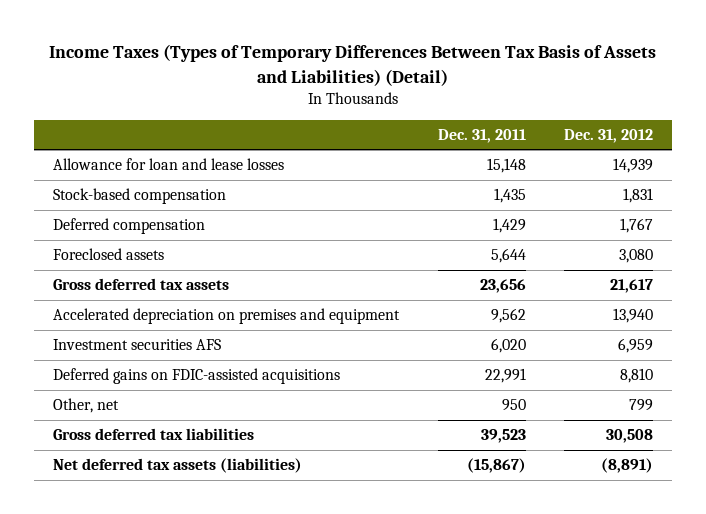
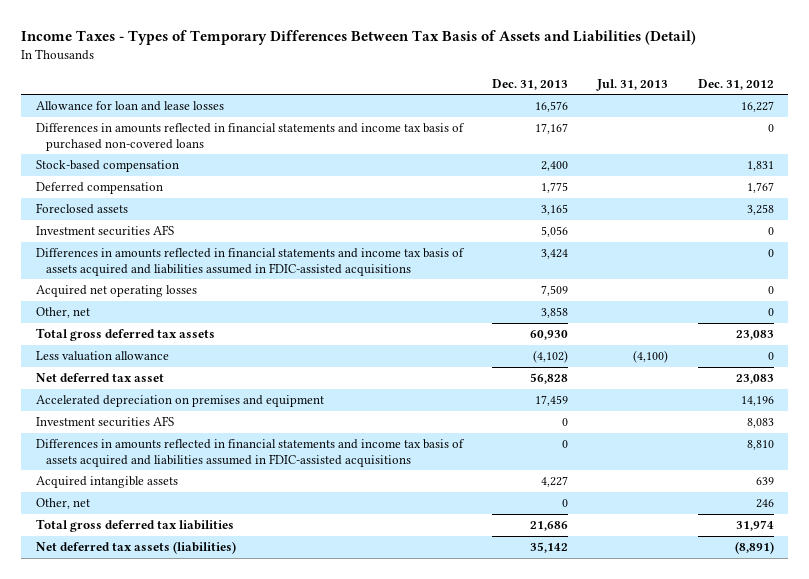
- Income Taxes (Types of Temporary Differences Between Tax Basis of Assets and Liabilities) (Detail)
+ Income Taxes - Types of Temporary Differences Between Tax Basis of Assets and Liabilities (Detail)
- | Dec. 31, 2011 | Dec. 31, 2012
+ | Dec. 31, 2013 | Jul. 31, 2013 | Dec. 31, 2012
- Allowance for loan and lease losses | 15,148 | 14,939
+ Allowance for loan and lease losses | 16,576 | | 16,227
+ Differences in amounts reflected in financial statements and income tax basis of purchased non-covered loans | 17,167 | | 0
- Foreclosed assets | 5,644 | 3,080
- Gross deferred tax assets | 23,656 | 21,617
- Accelerated depreciation on premises and equipment | 9,562 | 13,940
- Investment securities AFS | 6,020 | 6,959
- Deferred gains on FDIC-assisted acquisitions | 22,991 | 8,810
- Other, net | 950 | 799
- Gross deferred tax liabilities | 39,523 | 30,508
+ Foreclosed assets | 3,165 | | 3,258
+ Investment securities AFS | 5,056 | | 0
+ Differences in amounts reflected in financial statements and income tax basis of assets acquired and liabilities assumed in FDIC-assisted acquisitions | 3,424 | | 0
+ Acquired net operating losses | 7,509 | | 0
+ Other, net | 3,858 | | 0
+ Total gross deferred tax assets | 60,930 | | 23,083
+ Less valuation allowance | (4,102) | (4,100) | 0
+ Net deferred tax asset | 56,828 | | 23,083
+ Accelerated depreciation on premises and equipment | 17,459 | | 14,196
+ Investment securities AFS | 0 | | 8,083
+ Differences in amounts reflected in financial statements and income tax basis of assets acquired and liabilities assumed in FDIC-assisted acquisitions | 0 | | 8,810
+ Acquired intangible assets | 4,227 | | 639
+ Other, net | 0 | | 246
+ Total gross deferred tax liabilities | 21,686 | | 31,974

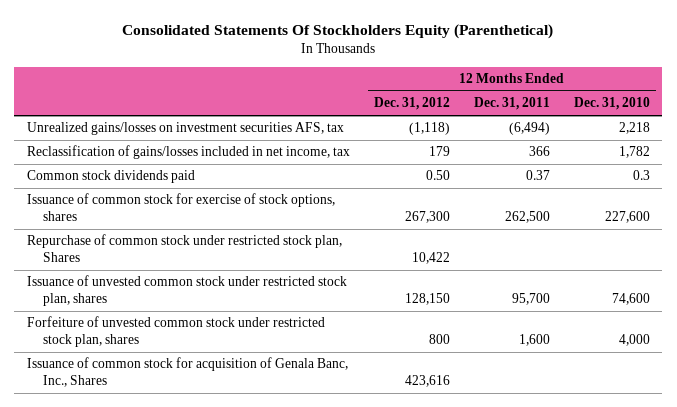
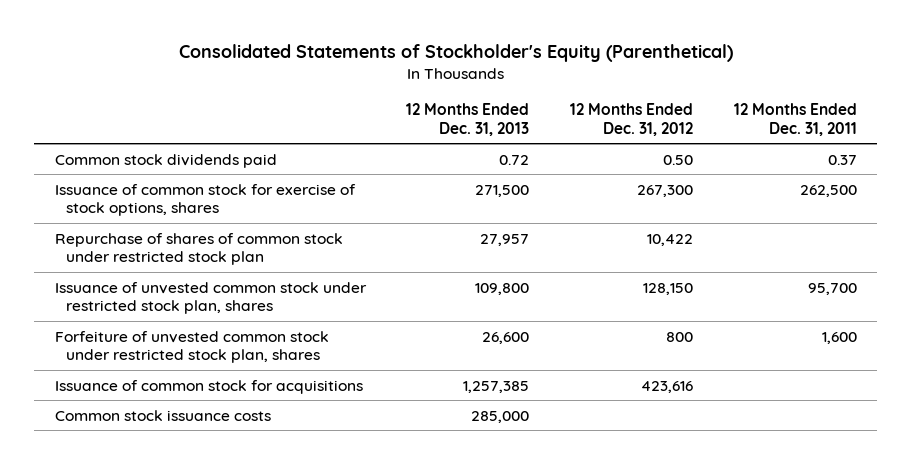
- Consolidated Statements Of Stockholders Equity (Parenthetical)
+ Consolidated Statements of Stockholder's Equity (Parenthetical)
- | 12 Months Ended Dec. 31, 2012 | 12 Months Ended Dec. 31, 2011 | 12 Months Ended Dec. 31, 2010
+ | 12 Months Ended Dec. 31, 2013 | 12 Months Ended Dec. 31, 2012 | 12 Months Ended Dec. 31, 2011
- Unrealized gains/losses on investment securities AFS, tax | (1,118) | (6,494) | 2,218
- Reclassification of gains/losses included in net income, tax | 179 | 366 | 1,782
- Repurchase of common stock under restricted stock plan, Shares | 10,422 | |
+ Repurchase of shares of common stock under restricted stock plan | 27,957 | 10,422 |
- Issuance of common stock for acquisition of Genala Banc, Inc., Shares | 423,616 | |
+ Issuance of common stock for acquisitions | 1,257,385 | 423,616 |
+ Common stock issuance costs | 285,000 | |

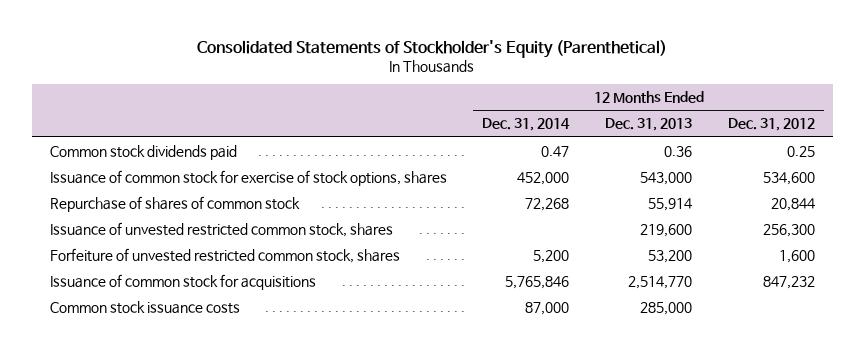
- | 12 Months Ended Dec. 31, 2013 | 12 Months Ended Dec. 31, 2012 | 12 Months Ended Dec. 31, 2011
+ | 12 Months Ended Dec. 31, 2014 | 12 Months Ended Dec. 31, 2013 | 12 Months Ended Dec. 31, 2012
- Common stock dividends paid | 0.72 | 0.50 | 0.37
- Issuance of common stock for exercise of stock options, shares | 271,500 | 267,300 | 262,500
- Repurchase of shares of common stock under restricted stock plan | 27,957 | 10,422 |
- Issuance of unvested common stock under restricted stock plan, shares | 109,800 | 128,150 | 95,700
- Forfeiture of unvested common stock under restricted stock plan, shares | 26,600 | 800 | 1,600
- Issuance of common stock for acquisitions | 1,257,385 | 423,616 |
+ Common stock dividends paid | 0.47 | 0.36 | 0.25
+ Issuance of common stock for exercise of stock options, shares | 452,000 | 543,000 | 534,600
+ Repurchase of shares of common stock | 72,268 | 55,914 | 20,844
+ Issuance of unvested restricted common stock, shares | | 219,600 | 256,300
+ Forfeiture of unvested restricted common stock, shares | 5,200 | 53,200 | 1,600
+ Issuance of common stock for acquisitions | 5,765,846 | 2,514,770 | 847,232

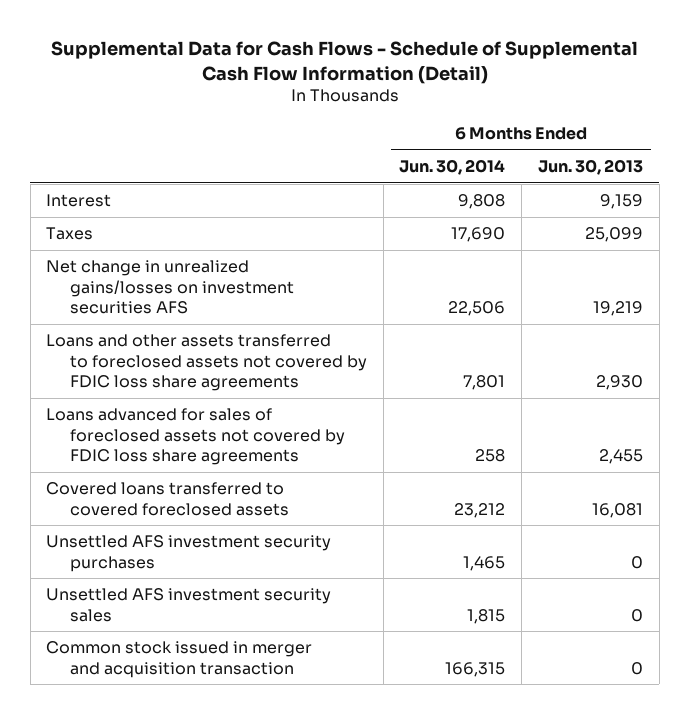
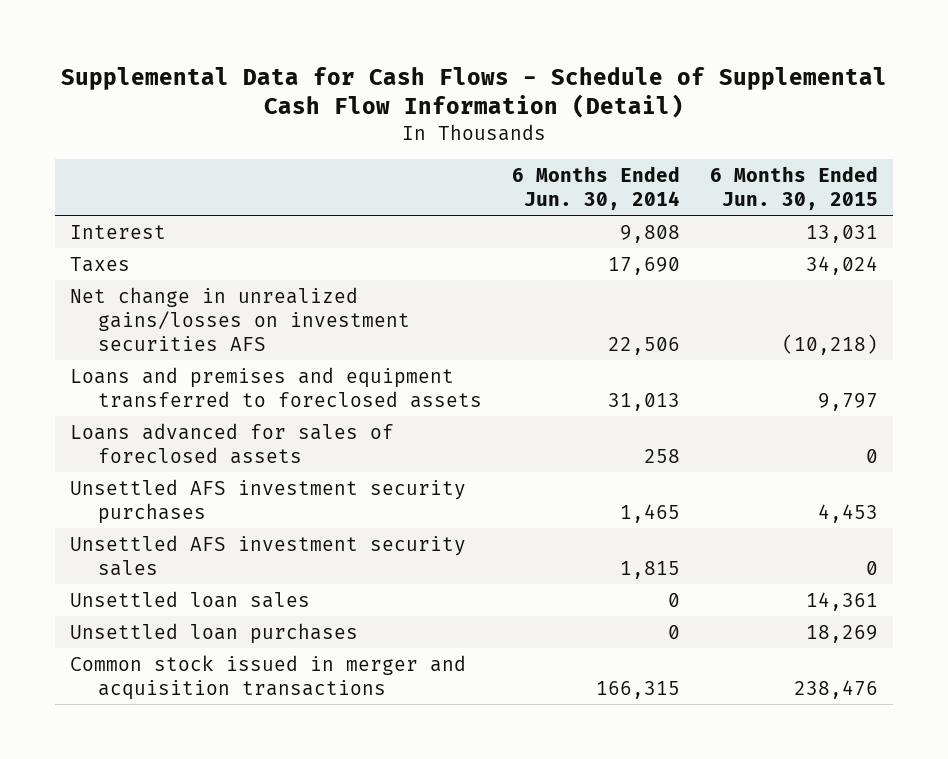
- | 6 Months Ended Jun. 30, 2014 | 6 Months Ended Jun. 30, 2013
+ | 6 Months Ended Jun. 30, 2014 | 6 Months Ended Jun. 30, 2015
- Loans and other assets transferred to foreclosed assets not covered by FDIC loss share agreements | 7,801 | 2,930
- Loans advanced for sales of foreclosed assets not covered by FDIC loss share agreements | 258 | 2,455
- Covered loans transferred to covered foreclosed assets | 23,212 | 16,081
+ Loans and premises and equipment transferred to foreclosed assets | 31,013 | 9,797
+ Loans advanced for sales of foreclosed assets | 258 | 0
- Common stock issued in merger and acquisition transaction | 166,315 | 0
+ Unsettled loan sales | 0 | 14,361
+ Unsettled loan purchases | 0 | 18,269
+ Common stock issued in merger and acquisition transactions | 166,315 | 238,476

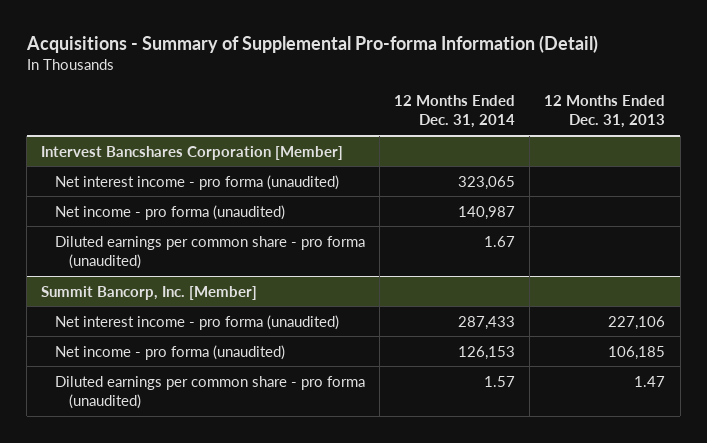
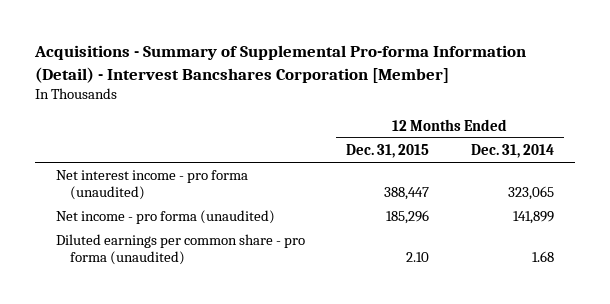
- Acquisitions - Summary of Supplemental Pro-forma Information (Detail)
+ Acquisitions - Summary of Supplemental Pro-forma Information (Detail) - Intervest Bancshares Corporation [Member]
- | 12 Months Ended Dec. 31, 2014 | 12 Months Ended Dec. 31, 2013
+ | 12 Months Ended Dec. 31, 2015 | 12 Months Ended Dec. 31, 2014
- Intervest Bancshares Corporation [Member]
- Net income - pro forma (unaudited) | 140,987 |
- Diluted earnings per common share - pro forma (unaudited) | 1.67 |
- Summit Bancorp, Inc. [Member]
- Net interest income - pro forma (unaudited) | 287,433 | 227,106
- Net income - pro forma (unaudited) | 126,153 | 106,185
- Diluted earnings per common share - pro forma (unaudited) | 1.57 | 1.47
+ Net income - pro forma (unaudited) | 185,296 | 141,899
+ Diluted earnings per common share - pro forma (unaudited) | 2.10 | 1.68

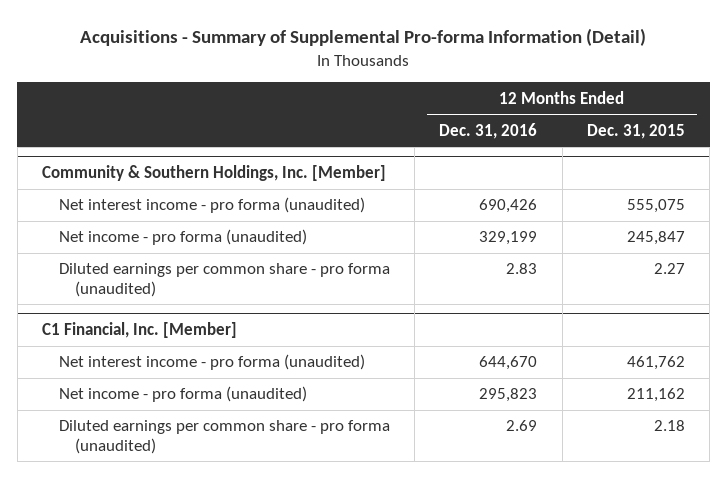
- Acquisitions - Summary of Supplemental Pro-forma Information (Detail) - Intervest Bancshares Corporation [Member]
+ Acquisitions - Summary of Supplemental Pro-forma Information (Detail)
- | 12 Months Ended Dec. 31, 2015 | 12 Months Ended Dec. 31, 2014
+ | 12 Months Ended Dec. 31, 2016 | 12 Months Ended Dec. 31, 2015
- Net interest income - pro forma (unaudited) | 388,447 | 323,065
- Net income - pro forma (unaudited) | 185,296 | 141,899
- Diluted earnings per common share - pro forma (unaudited) | 2.10 | 1.68
+ Community & Southern Holdings, Inc. [Member]
+ Net interest income - pro forma (unaudited) | 690,426 | 555,075
+ Net income - pro forma (unaudited) | 329,199 | 245,847
+ Diluted earnings per common share - pro forma (unaudited) | 2.83 | 2.27
+ C1 Financial, Inc. [Member]
+ Net interest income - pro forma (unaudited) | 644,670 | 461,762
+ Net income - pro forma (unaudited) | 295,823 | 211,162
+ Diluted earnings per common share - pro forma (unaudited) | 2.69 | 2.18

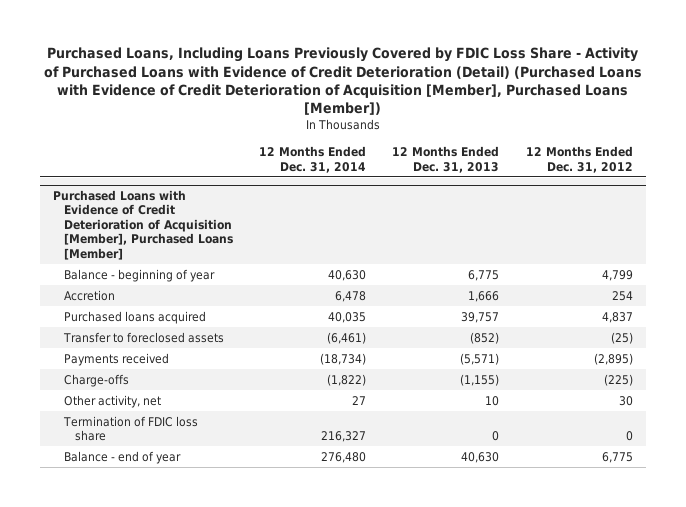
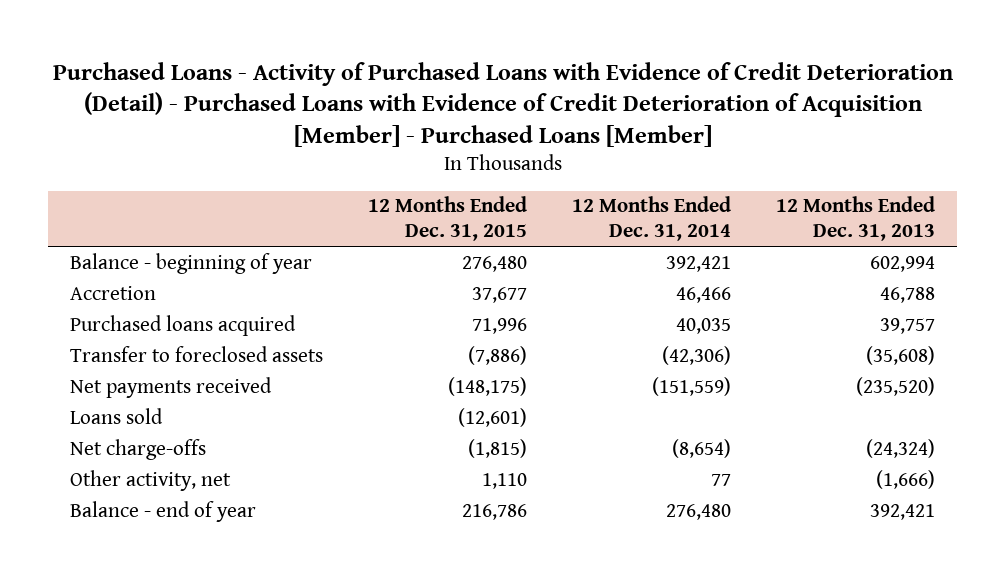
- Purchased Loans, Including Loans Previously Covered by FDIC Loss Share - Activity of Purchased Loans with Evidence of Credit Deterioration (Detail) (Purchased Loans with Evidence of Credit Deterioration of Acquisition [Member], Purchased Loans [Member])
+ Purchased Loans - Activity of Purchased Loans with Evidence of Credit Deterioration (Detail) - Purchased Loans with Evidence of Credit Deterioration of Acquisition [Member] - Purchased Loans [Member]
- | 12 Months Ended Dec. 31, 2014 | 12 Months Ended Dec. 31, 2013 | 12 Months Ended Dec. 31, 2012
+ | 12 Months Ended Dec. 31, 2015 | 12 Months Ended Dec. 31, 2014 | 12 Months Ended Dec. 31, 2013
- Purchased Loans with Evidence of Credit Deterioration of Acquisition [Member], Purchased Loans [Member]
- Balance - beginning of year | 40,630 | 6,775 | 4,799
- Accretion | 6,478 | 1,666 | 254
+ Balance - beginning of year | 276,480 | 392,421 | 602,994
+ Accretion | 37,677 | 46,466 | 46,788
- Transfer to foreclosed assets | (6,461) | (852) | (25)
- Payments received | (18,734) | (5,571) | (2,895)
- Charge-offs | (1,822) | (1,155) | (225)
- Other activity, net | 27 | 10 | 30
- Termination of FDIC loss share | 216,327 | 0 | 0
- Balance - end of year | 276,480 | 40,630 | 6,775
+ Transfer to foreclosed assets | (7,886) | (42,306) | (35,608)
+ Net payments received | (148,175) | (151,559) | (235,520)
+ Loans sold | (12,601) | |
+ Net charge-offs | (1,815) | (8,654) | (24,324)
+ Other activity, net | 1,110 | 77 | (1,666)
+ Balance - end of year | 216,786 | 276,480 | 392,421

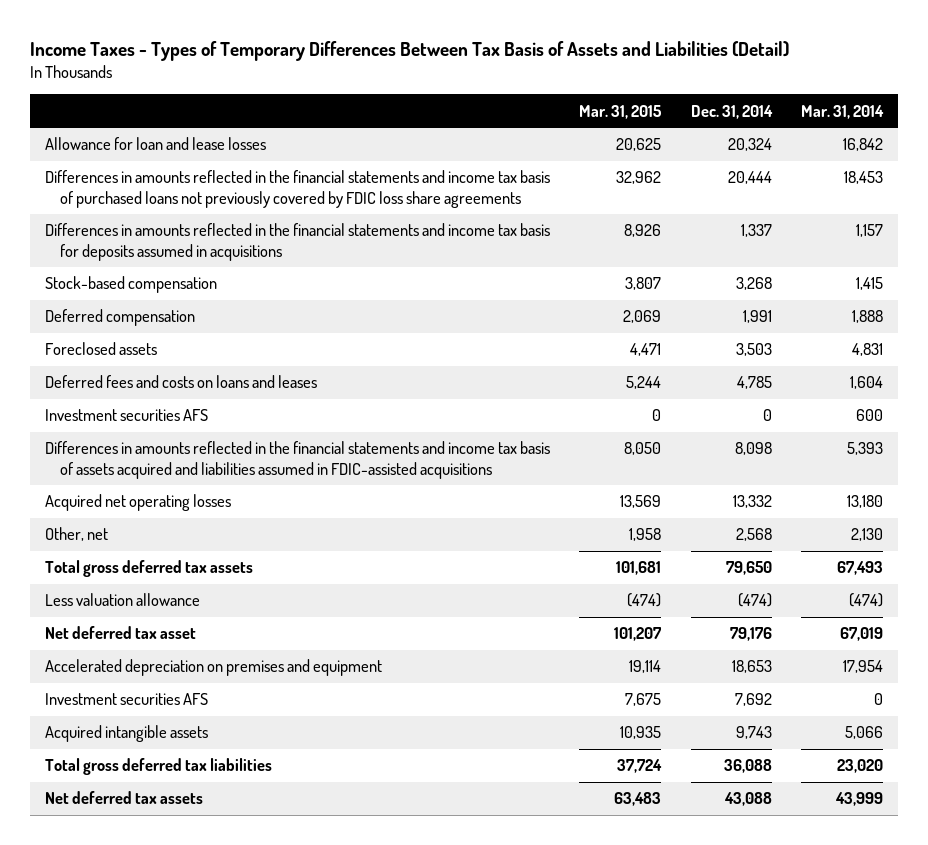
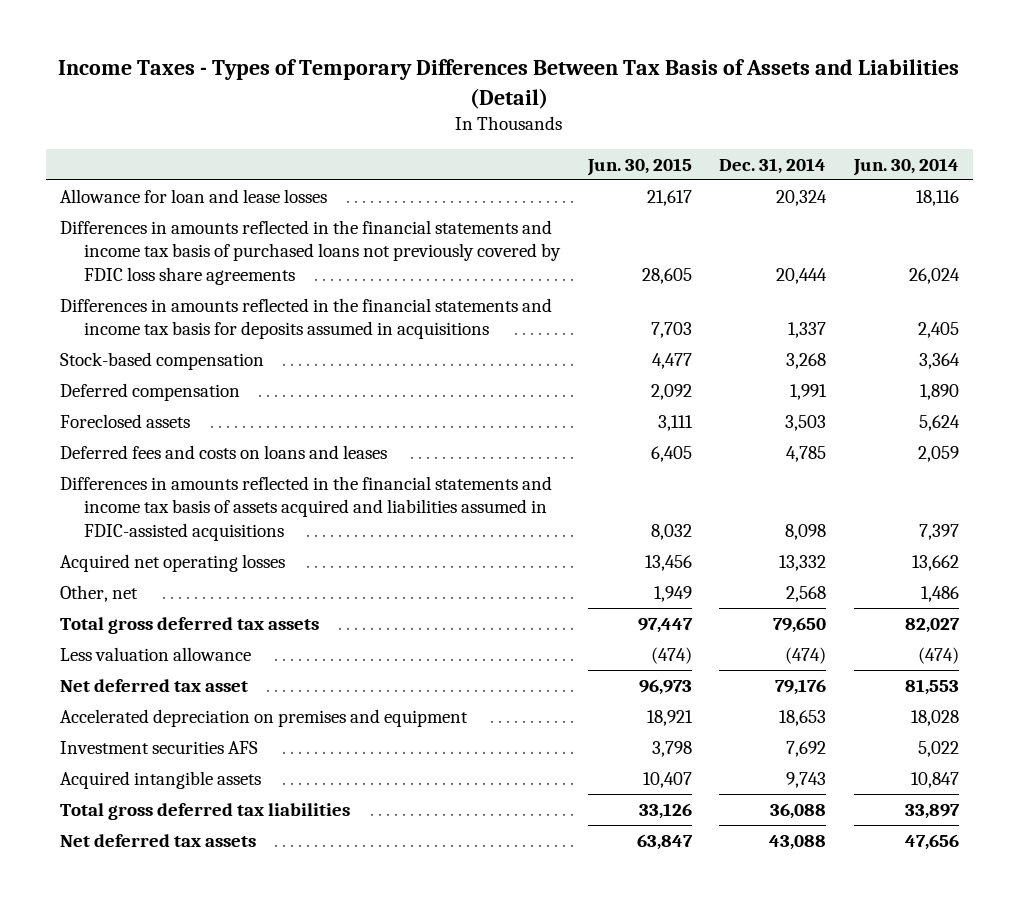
- | Mar. 31, 2015 | Dec. 31, 2014 | Mar. 31, 2014
+ | Jun. 30, 2015 | Dec. 31, 2014 | Jun. 30, 2014
- Investment securities AFS | 0 | 0 | 600

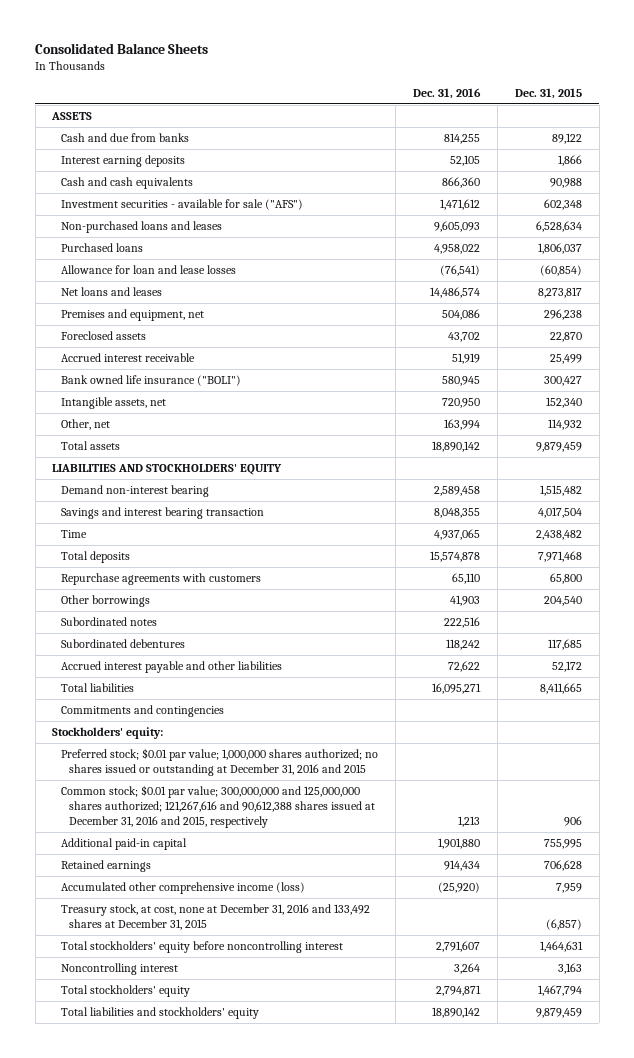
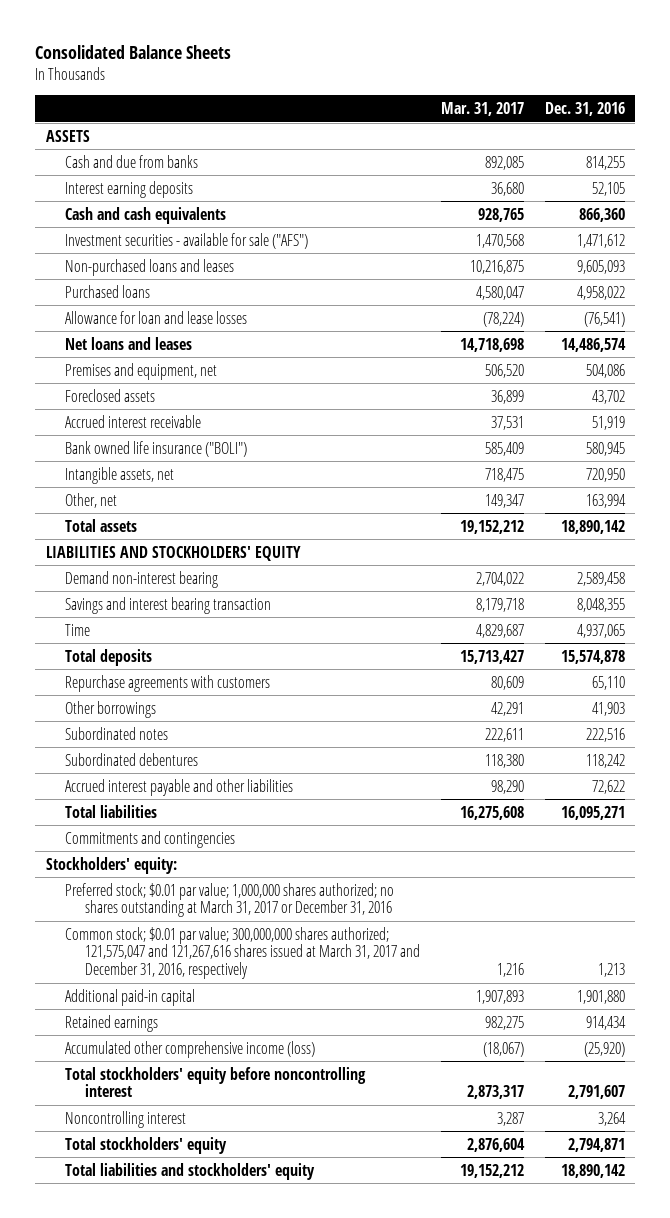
- | Dec. 31, 2016 | Dec. 31, 2015
+ | Mar. 31, 2017 | Dec. 31, 2016
- Preferred stock; $0.01 par value; 1,000,000 shares authorized; no shares issued or outstanding at December 31, 2016 and 2015
- Common stock; $0.01 par value; 300,000,000 and 125,000,000 shares authorized; 121,267,616 and 90,612,388 shares issued at December 31, 2016 and 2015, respectively | 1,213 | 906
+ Preferred stock; $0.01 par value; 1,000,000 shares authorized; no shares outstanding at March 31, 2017 or December 31, 2016
+ Common stock; $0.01 par value; 300,000,000 shares authorized; 121,575,047 and 121,267,616 shares issued at March 31, 2017 and December 31, 2016, respectively | 1,216 | 1,213
- Treasury stock, at cost, none at December 31, 2016 and 133,492 shares at December 31, 2015 | | (6,857)

